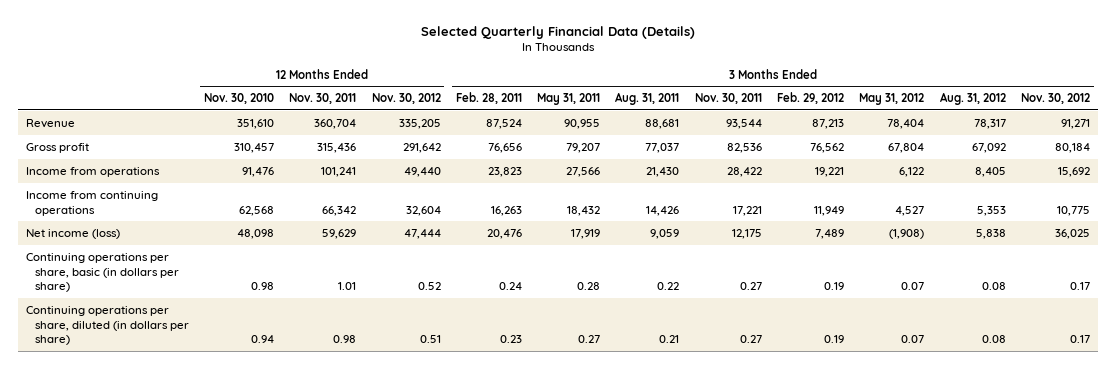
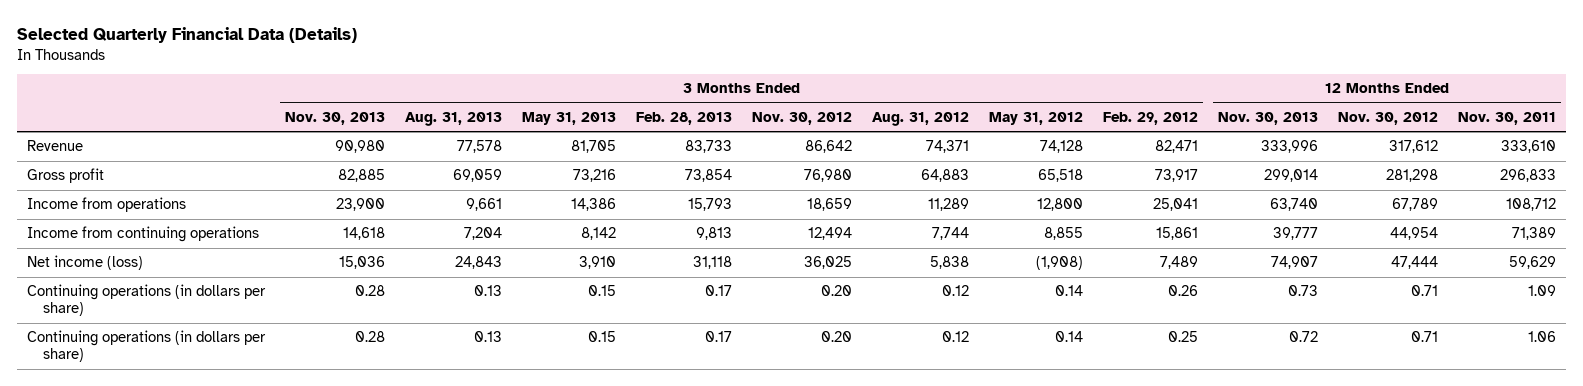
- | 12 Months Ended Nov. 30, 2010 | 12 Months Ended Nov. 30, 2011 | 12 Months Ended Nov. 30, 2012 | 3 Months Ended Feb. 28, 2011 | 3 Months Ended May 31, 2011 | 3 Months Ended Aug. 31, 2011 | 3 Months Ended Nov. 30, 2011 | 3 Months Ended Feb. 29, 2012 | 3 Months Ended May 31, 2012 | 3 Months Ended Aug. 31, 2012 | 3 Months Ended Nov. 30, 2012
+ | 3 Months Ended Nov. 30, 2013 | 3 Months Ended Aug. 31, 2013 | 3 Months Ended May 31, 2013 | 3 Months Ended Feb. 28, 2013 | 3 Months Ended Nov. 30, 2012 | 3 Months Ended Aug. 31, 2012 | 3 Months Ended May 31, 2012 | 3 Months Ended Feb. 29, 2012 | 12 Months Ended Nov. 30, 2013 | 12 Months Ended Nov. 30, 2012 | 12 Months Ended Nov. 30, 2011
- Revenue | 351,610 | 360,704 | 335,205 | 87,524 | 90,955 | 88,681 | 93,544 | 87,213 | 78,404 | 78,317 | 91,271
- Gross profit | 310,457 | 315,436 | 291,642 | 76,656 | 79,207 | 77,037 | 82,536 | 76,562 | 67,804 | 67,092 | 80,184
- Income from operations | 91,476 | 101,241 | 49,440 | 23,823 | 27,566 | 21,430 | 28,422 | 19,221 | 6,122 | 8,405 | 15,692
- Income from continuing operations | 62,568 | 66,342 | 32,604 | 16,263 | 18,432 | 14,426 | 17,221 | 11,949 | 4,527 | 5,353 | 10,775
+ Revenue | 90,980 | 77,578 | 81,705 | 83,733 | 86,642 | 74,371 | 74,128 | 82,471 | 333,996 | 317,612 | 333,610
+ Gross profit | 82,885 | 69,059 | 73,216 | 73,854 | 76,980 | 64,883 | 65,518 | 73,917 | 299,014 | 281,298 | 296,833
+ Income from operations | 23,900 | 9,661 | 14,386 | 15,793 | 18,659 | 11,289 | 12,800 | 25,041 | 63,740 | 67,789 | 108,712
+ Income from continuing operations | 14,618 | 7,204 | 8,142 | 9,813 | 12,494 | 7,744 | 8,855 | 15,861 | 39,777 | 44,954 | 71,389
- Continuing operations per share, basic (in dollars per share) | 0.98 | 1.01 | 0.52 | 0.24 | 0.28 | 0.22 | 0.27 | 0.19 | 0.07 | 0.08 | 0.17
- Continuing operations per share, diluted (in dollars per share) | 0.94 | 0.98 | 0.51 | 0.23 | 0.27 | 0.21 | 0.27 | 0.19 | 0.07 | 0.08 | 0.17
+ Continuing operations (in dollars per share) | 0.28 | 0.13 | 0.15 | 0.17 | 0.20 | 0.12 | 0.14 | 0.26 | 0.73 | 0.71 | 1.09
+ Continuing operations (in dollars per share) | 0.28 | 0.13 | 0.15 | 0.17 | 0.20 | 0.12 | 0.14 | 0.25 | 0.72 | 0.71 | 1.06

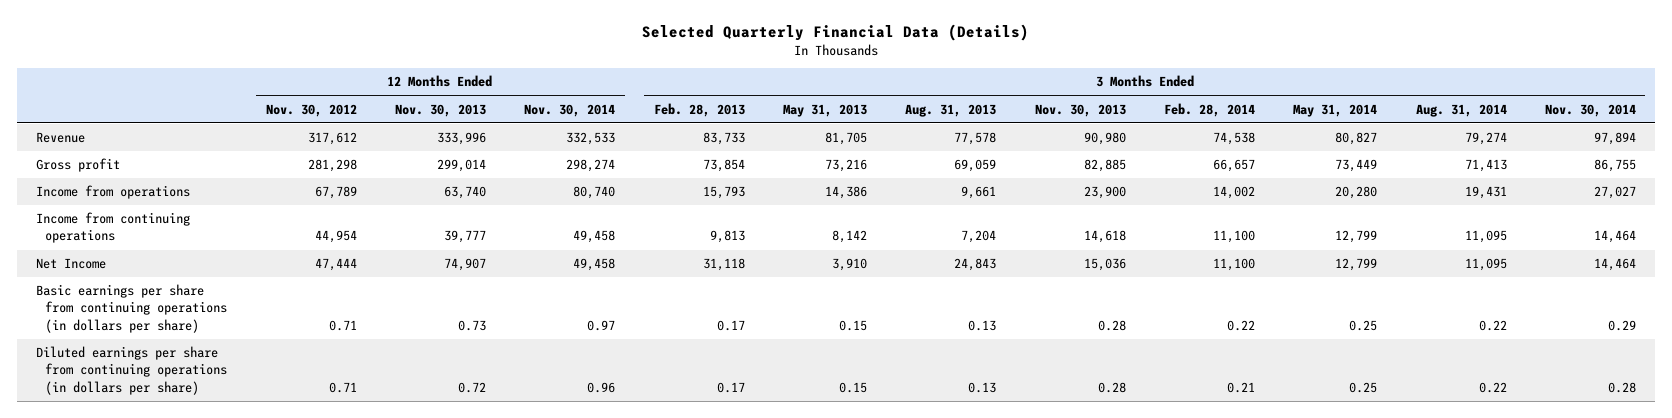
- | 3 Months Ended Nov. 30, 2013 | 3 Months Ended Aug. 31, 2013 | 3 Months Ended May 31, 2013 | 3 Months Ended Feb. 28, 2013 | 3 Months Ended Nov. 30, 2012 | 3 Months Ended Aug. 31, 2012 | 3 Months Ended May 31, 2012 | 3 Months Ended Feb. 29, 2012 | 12 Months Ended Nov. 30, 2013 | 12 Months Ended Nov. 30, 2012 | 12 Months Ended Nov. 30, 2011
+ | 12 Months Ended Nov. 30, 2012 | 12 Months Ended Nov. 30, 2013 | 12 Months Ended Nov. 30, 2014 | 3 Months Ended Feb. 28, 2013 | 3 Months Ended May 31, 2013 | 3 Months Ended Aug. 31, 2013 | 3 Months Ended Nov. 30, 2013 | 3 Months Ended Feb. 28, 2014 | 3 Months Ended May 31, 2014 | 3 Months Ended Aug. 31, 2014 | 3 Months Ended Nov. 30, 2014
- Net income (loss) | 15,036 | 24,843 | 3,910 | 31,118 | 36,025 | 5,838 | (1,908) | 7,489 | 74,907 | 47,444 | 59,629
- Continuing operations (in dollars per share) | 0.28 | 0.13 | 0.15 | 0.17 | 0.20 | 0.12 | 0.14 | 0.26 | 0.73 | 0.71 | 1.09
- Continuing operations (in dollars per share) | 0.28 | 0.13 | 0.15 | 0.17 | 0.20 | 0.12 | 0.14 | 0.25 | 0.72 | 0.71 | 1.06
+ Net Income | 47,444 | 74,907 | 49,458 | 31,118 | 3,910 | 24,843 | 15,036 | 11,100 | 12,799 | 11,095 | 14,464
+ Basic earnings per share from continuing operations (in dollars per share) | 0.71 | 0.73 | 0.97 | 0.17 | 0.15 | 0.13 | 0.28 | 0.22 | 0.25 | 0.22 | 0.29
+ Diluted earnings per share from continuing operations (in dollars per share) | 0.71 | 0.72 | 0.96 | 0.17 | 0.15 | 0.13 | 0.28 | 0.21 | 0.25 | 0.22 | 0.28

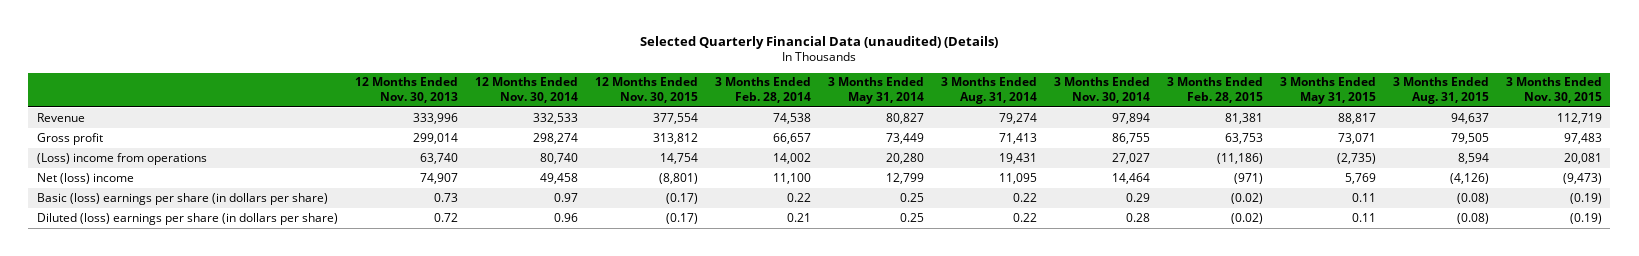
- Selected Quarterly Financial Data (Details)
+ Selected Quarterly Financial Data (unaudited) (Details)
- | 12 Months Ended Nov. 30, 2012 | 12 Months Ended Nov. 30, 2013 | 12 Months Ended Nov. 30, 2014 | 3 Months Ended Feb. 28, 2013 | 3 Months Ended May 31, 2013 | 3 Months Ended Aug. 31, 2013 | 3 Months Ended Nov. 30, 2013 | 3 Months Ended Feb. 28, 2014 | 3 Months Ended May 31, 2014 | 3 Months Ended Aug. 31, 2014 | 3 Months Ended Nov. 30, 2014
+ | 12 Months Ended Nov. 30, 2013 | 12 Months Ended Nov. 30, 2014 | 12 Months Ended Nov. 30, 2015 | 3 Months Ended Feb. 28, 2014 | 3 Months Ended May 31, 2014 | 3 Months Ended Aug. 31, 2014 | 3 Months Ended Nov. 30, 2014 | 3 Months Ended Feb. 28, 2015 | 3 Months Ended May 31, 2015 | 3 Months Ended Aug. 31, 2015 | 3 Months Ended Nov. 30, 2015
- Income from operations | 67,789 | 63,740 | 80,740 | 15,793 | 14,386 | 9,661 | 23,900 | 14,002 | 20,280 | 19,431 | 27,027
- Income from continuing operations | 44,954 | 39,777 | 49,458 | 9,813 | 8,142 | 7,204 | 14,618 | 11,100 | 12,799 | 11,095 | 14,464
- Net Income | 47,444 | 74,907 | 49,458 | 31,118 | 3,910 | 24,843 | 15,036 | 11,100 | 12,799 | 11,095 | 14,464
- Basic earnings per share from continuing operations (in dollars per share) | 0.71 | 0.73 | 0.97 | 0.17 | 0.15 | 0.13 | 0.28 | 0.22 | 0.25 | 0.22 | 0.29
- Diluted earnings per share from continuing operations (in dollars per share) | 0.71 | 0.72 | 0.96 | 0.17 | 0.15 | 0.13 | 0.28 | 0.21 | 0.25 | 0.22 | 0.28
+ (Loss) income from operations | 63,740 | 80,740 | 14,754 | 14,002 | 20,280 | 19,431 | 27,027 | (11,186) | (2,735) | 8,594 | 20,081
+ Net (loss) income | 74,907 | 49,458 | (8,801) | 11,100 | 12,799 | 11,095 | 14,464 | (971) | 5,769 | (4,126) | (9,473)
+ Basic (loss) earnings per share (in dollars per share) | 0.73 | 0.97 | (0.17) | 0.22 | 0.25 | 0.22 | 0.29 | (0.02) | 0.11 | (0.08) | (0.19)
+ Diluted (loss) earnings per share (in dollars per share) | 0.72 | 0.96 | (0.17) | 0.21 | 0.25 | 0.22 | 0.28 | (0.02) | 0.11 | (0.08) | (0.19)

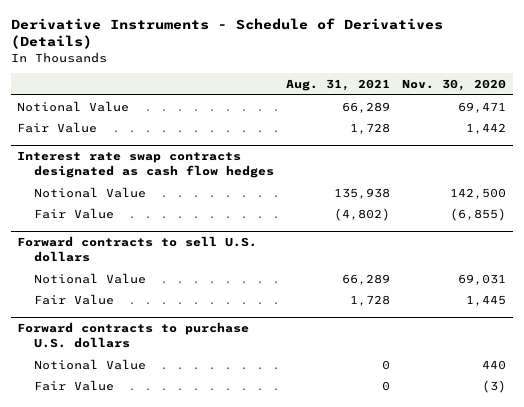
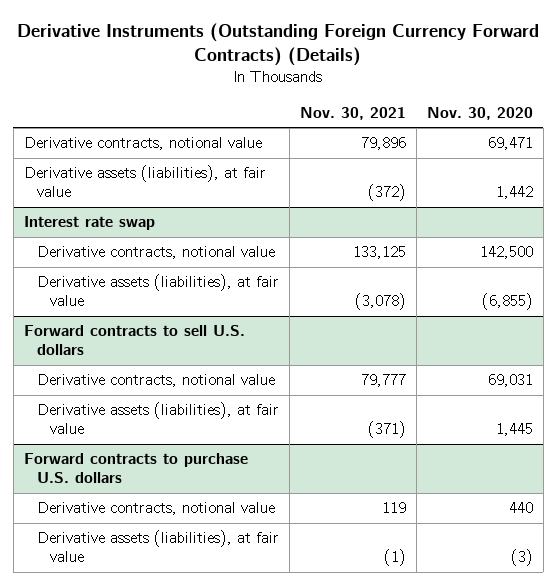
- Derivative Instruments - Schedule of Derivatives (Details)
+ Derivative Instruments (Outstanding Foreign Currency Forward Contracts) (Details)
- | Aug. 31, 2021 | Nov. 30, 2020
+ | Nov. 30, 2021 | Nov. 30, 2020
- Notional Value | 66,289 | 69,471
- Fair Value | 1,728 | 1,442
- Interest rate swap contracts designated as cash flow hedges
- Notional Value | 135,938 | 142,500
- Fair Value | (4,802) | (6,855)
+ Derivative contracts, notional value | 79,896 | 69,471
+ Derivative assets (liabilities), at fair value | (372) | 1,442
+ Interest rate swap
+ Derivative contracts, notional value | 133,125 | 142,500
+ Derivative assets (liabilities), at fair value | (3,078) | (6,855)
@ Forward contracts to sell U.S. dollars
- Notional Value | 66,289 | 69,031
- Fair Value | 1,728 | 1,445
+ Derivative contracts, notional value | 79,777 | 69,031
+ Derivative assets (liabilities), at fair value | (371) | 1,445
@ Forward contracts to purchase U.S. dollars
- Notional Value | 0 | 440
- Fair Value | 0 | (3)
+ Derivative contracts, notional value | 119 | 440
+ Derivative assets (liabilities), at fair value | (1) | (3)

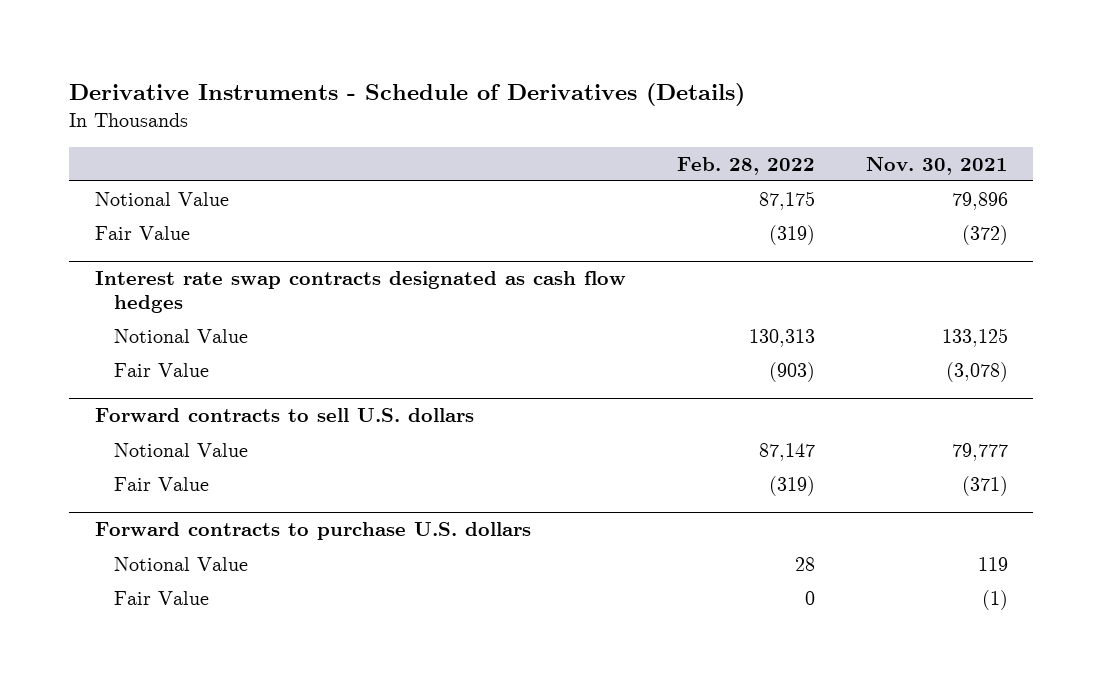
- Derivative Instruments (Outstanding Foreign Currency Forward Contracts) (Details)
+ Derivative Instruments - Schedule of Derivatives (Details)
- | Nov. 30, 2021 | Nov. 30, 2020
+ | Feb. 28, 2022 | Nov. 30, 2021
- Derivative contracts, notional value | 79,896 | 69,471
- Derivative assets (liabilities), at fair value | (372) | 1,442
- Interest rate swap
- Derivative contracts, notional value | 133,125 | 142,500
- Derivative assets (liabilities), at fair value | (3,078) | (6,855)
+ Notional Value | 87,175 | 79,896
+ Fair Value | (319) | (372)
+ Interest rate swap contracts designated as cash flow hedges
+ Notional Value | 130,313 | 133,125
+ Fair Value | (903) | (3,078)
@ Forward contracts to sell U.S. dollars
- Derivative contracts, notional value | 79,777 | 69,031
- Derivative assets (liabilities), at fair value | (371) | 1,445
+ Notional Value | 87,147 | 79,777
+ Fair Value | (319) | (371)
@ Forward contracts to purchase U.S. dollars
- Derivative contracts, notional value | 119 | 440
- Derivative assets (liabilities), at fair value | (1) | (3)
+ Notional Value | 28 | 119
+ Fair Value | 0 | (1)

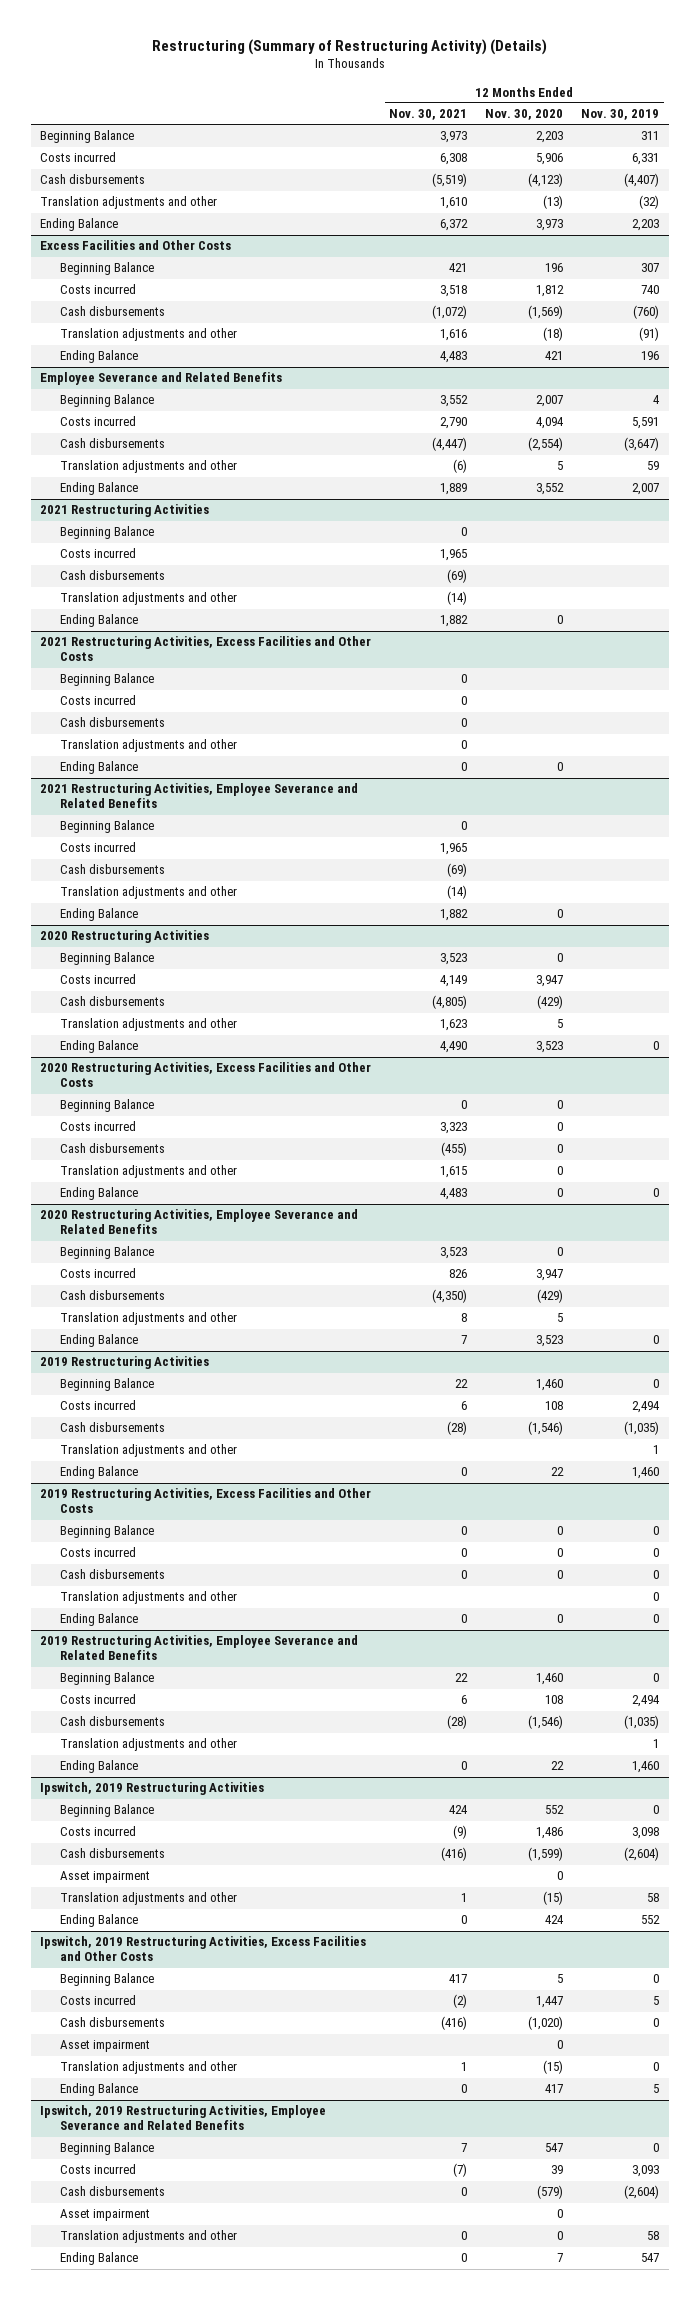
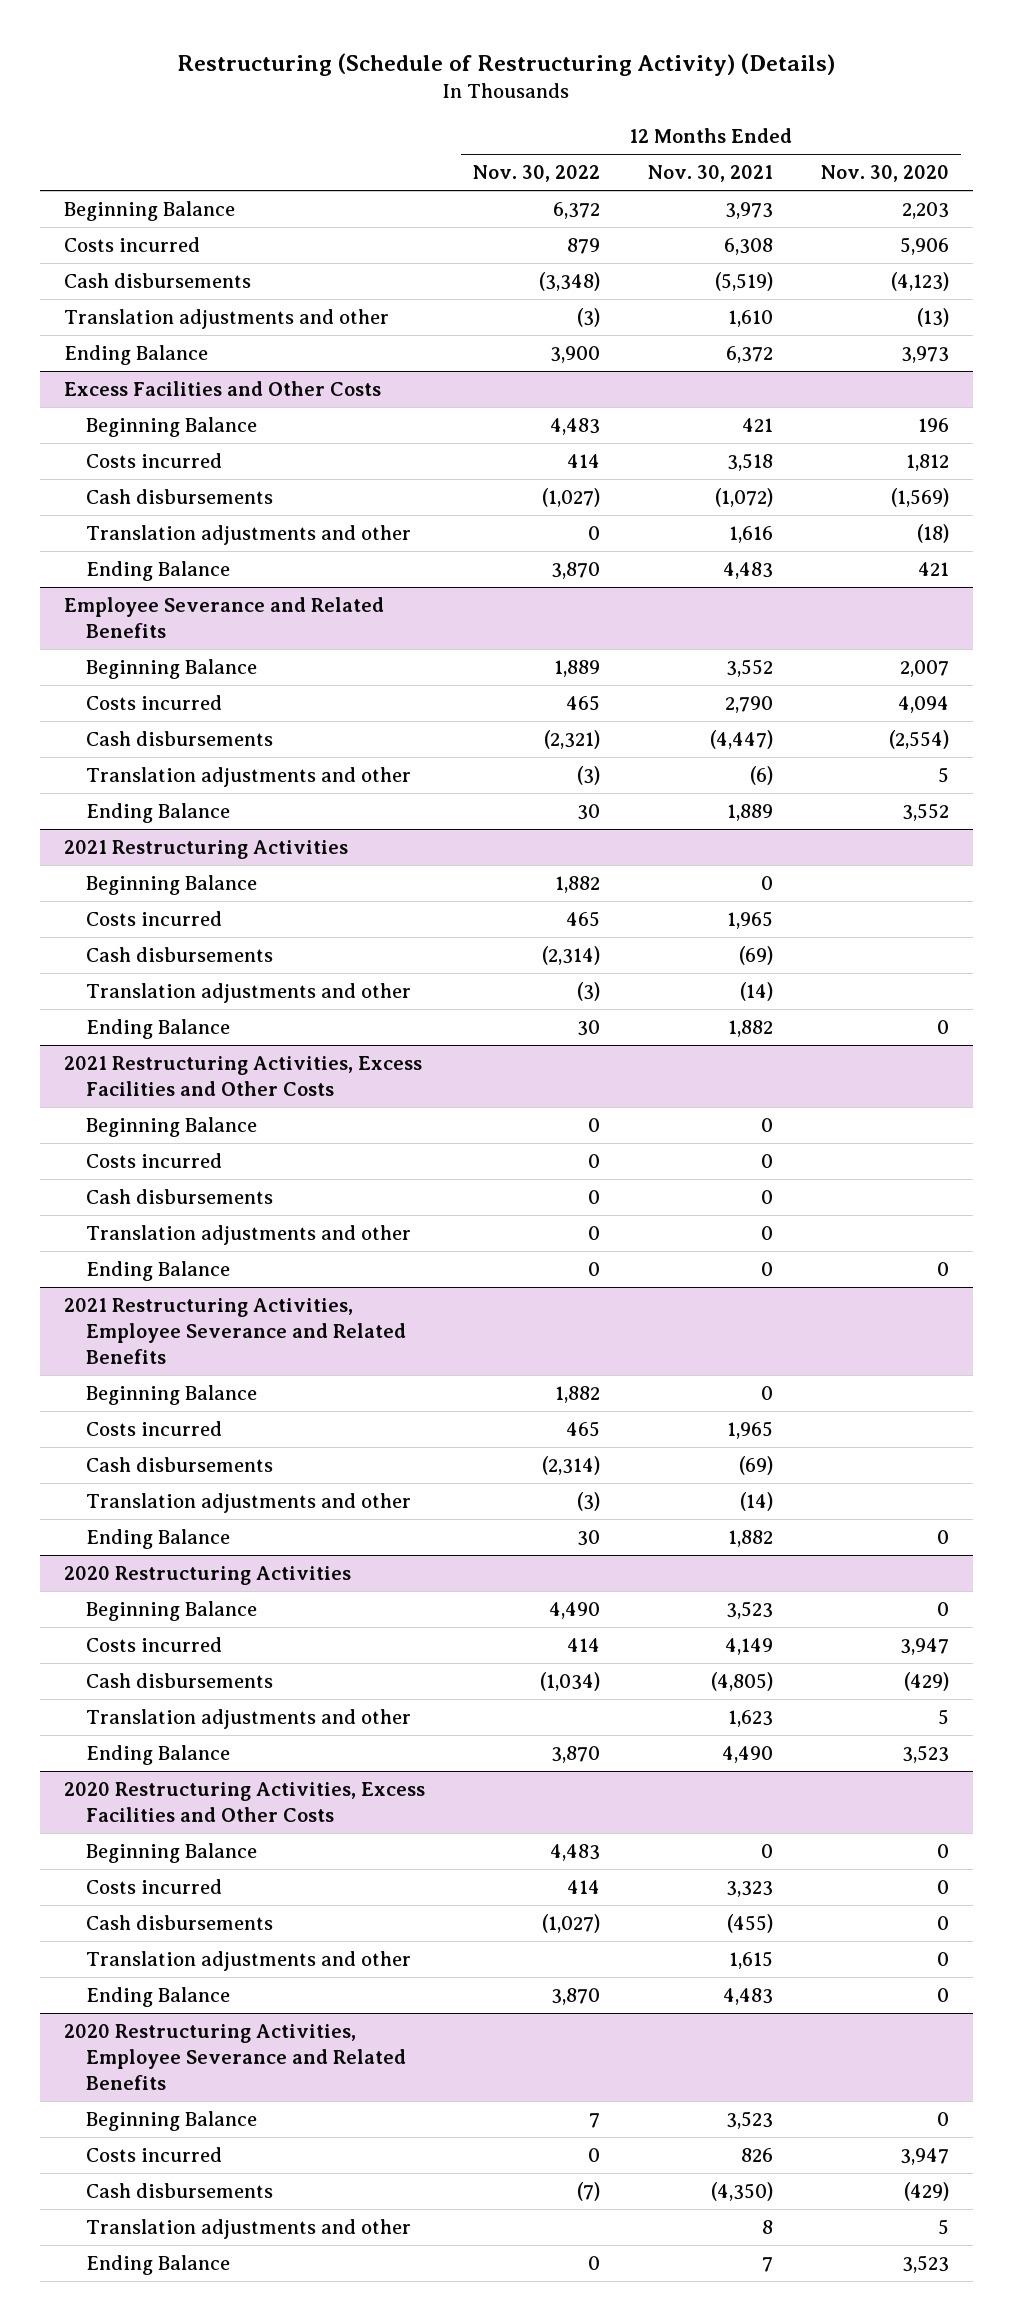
- Restructuring (Summary of Restructuring Activity) (Details)
+ Restructuring (Schedule of Restructuring Activity) (Details)
- | 12 Months Ended Nov. 30, 2021 | 12 Months Ended Nov. 30, 2020 | 12 Months Ended Nov. 30, 2019
+ | 12 Months Ended Nov. 30, 2022 | 12 Months Ended Nov. 30, 2021 | 12 Months Ended Nov. 30, 2020
- 2019 Restructuring Activities
- Beginning Balance | 22 | 1,460 | 0
- Costs incurred | 6 | 108 | 2,494
- Cash disbursements | (28) | (1,546) | (1,035)
- Translation adjustments and other | | | 1
- Ending Balance | 0 | 22 | 1,460
- 2019 Restructuring Activities, Excess Facilities and Other Costs
- Beginning Balance | 0 | 0 | 0
- Costs incurred | 0 | 0 | 0
- Cash disbursements | 0 | 0 | 0
- Translation adjustments and other | | | 0
- Ending Balance | 0 | 0 | 0
- 2019 Restructuring Activities, Employee Severance and Related Benefits
- Beginning Balance | 22 | 1,460 | 0
- Costs incurred | 6 | 108 | 2,494
- Cash disbursements | (28) | (1,546) | (1,035)
- Translation adjustments and other | | | 1
- Ending Balance | 0 | 22 | 1,460
- Ipswitch, 2019 Restructuring Activities
- Beginning Balance | 424 | 552 | 0
- Costs incurred | (9) | 1,486 | 3,098
- Cash disbursements | (416) | (1,599) | (2,604)
- Asset impairment | | 0 |
- Translation adjustments and other | 1 | (15) | 58
- Ending Balance | 0 | 424 | 552
- Ipswitch, 2019 Restructuring Activities, Excess Facilities and Other Costs
- Beginning Balance | 417 | 5 | 0
- Costs incurred | (2) | 1,447 | 5
- Cash disbursements | (416) | (1,020) | 0
- Asset impairment | | 0 |
- Translation adjustments and other | 1 | (15) | 0
- Ending Balance | 0 | 417 | 5
- Ipswitch, 2019 Restructuring Activities, Employee Severance and Related Benefits
- Beginning Balance | 7 | 547 | 0
- Costs incurred | (7) | 39 | 3,093
- Cash disbursements | 0 | (579) | (2,604)
- Asset impairment | | 0 |
- Translation adjustments and other | 0 | 0 | 58
- Ending Balance | 0 | 7 | 547

